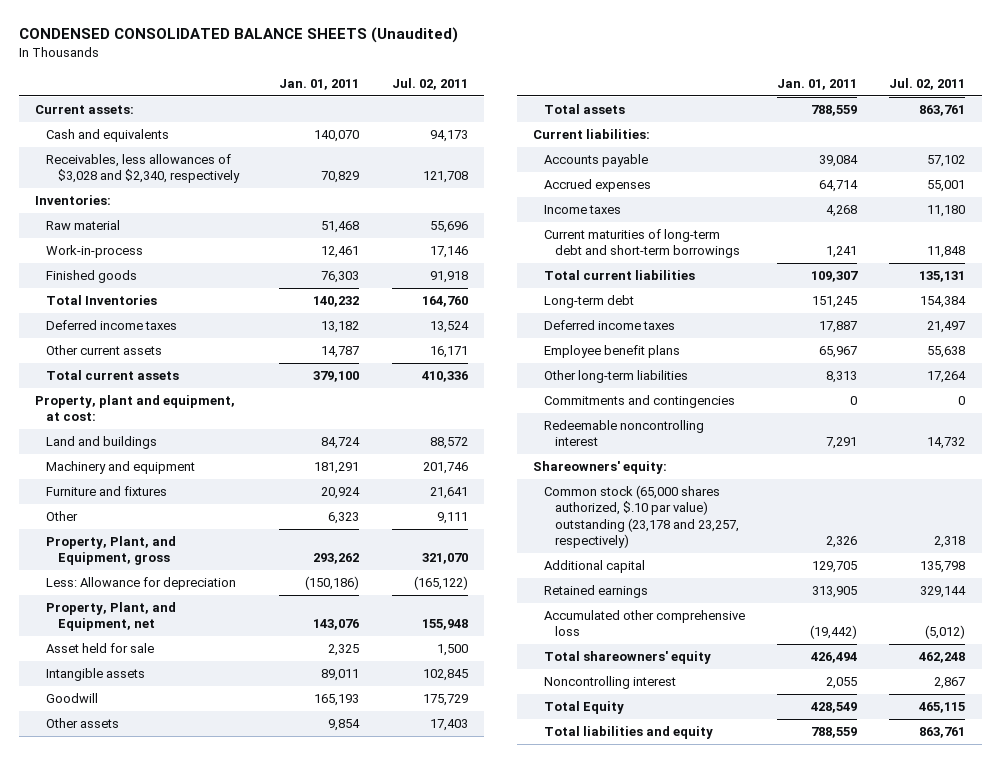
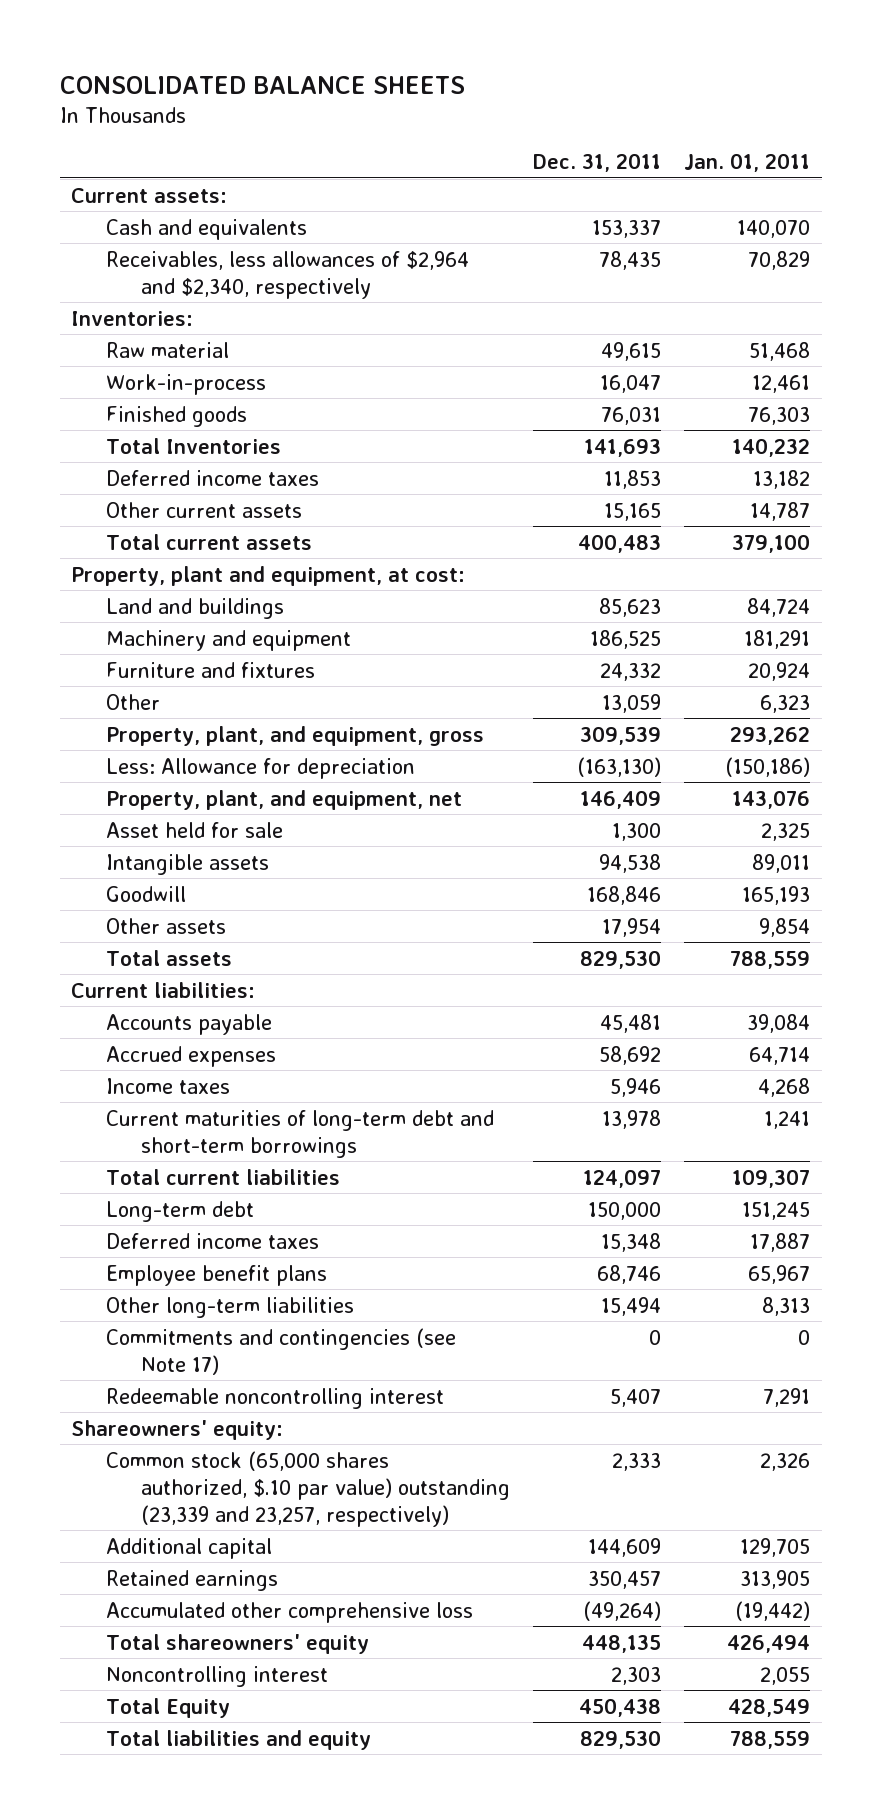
- CONDENSED CONSOLIDATED BALANCE SHEETS (Unaudited)
+ CONSOLIDATED BALANCE SHEETS
- | Jan. 01, 2011 | Jul. 02, 2011
+ | Dec. 31, 2011 | Jan. 01, 2011
- Receivables, less allowances of $3,028 and $2,340, respectively | 70,829 | 121,708
+ Receivables, less allowances of $2,964 and $2,340, respectively | 78,435 | 70,829
- Property, Plant, and Equipment, gross | 293,262 | 321,070
+ Property, plant, and equipment, gross | 309,539 | 293,262
- Property, Plant, and Equipment, net | 143,076 | 155,948
+ Property, plant, and equipment, net | 146,409 | 143,076
- Commitments and contingencies | 0 | 0
+ Commitments and contingencies (see Note 17) | 0 | 0
- Common stock (65,000 shares authorized, $.10 par value) outstanding (23,178 and 23,257, respectively) | 2,326 | 2,318
+ Common stock (65,000 shares authorized, $.10 par value) outstanding (23,339 and 23,257, respectively) | 2,333 | 2,326

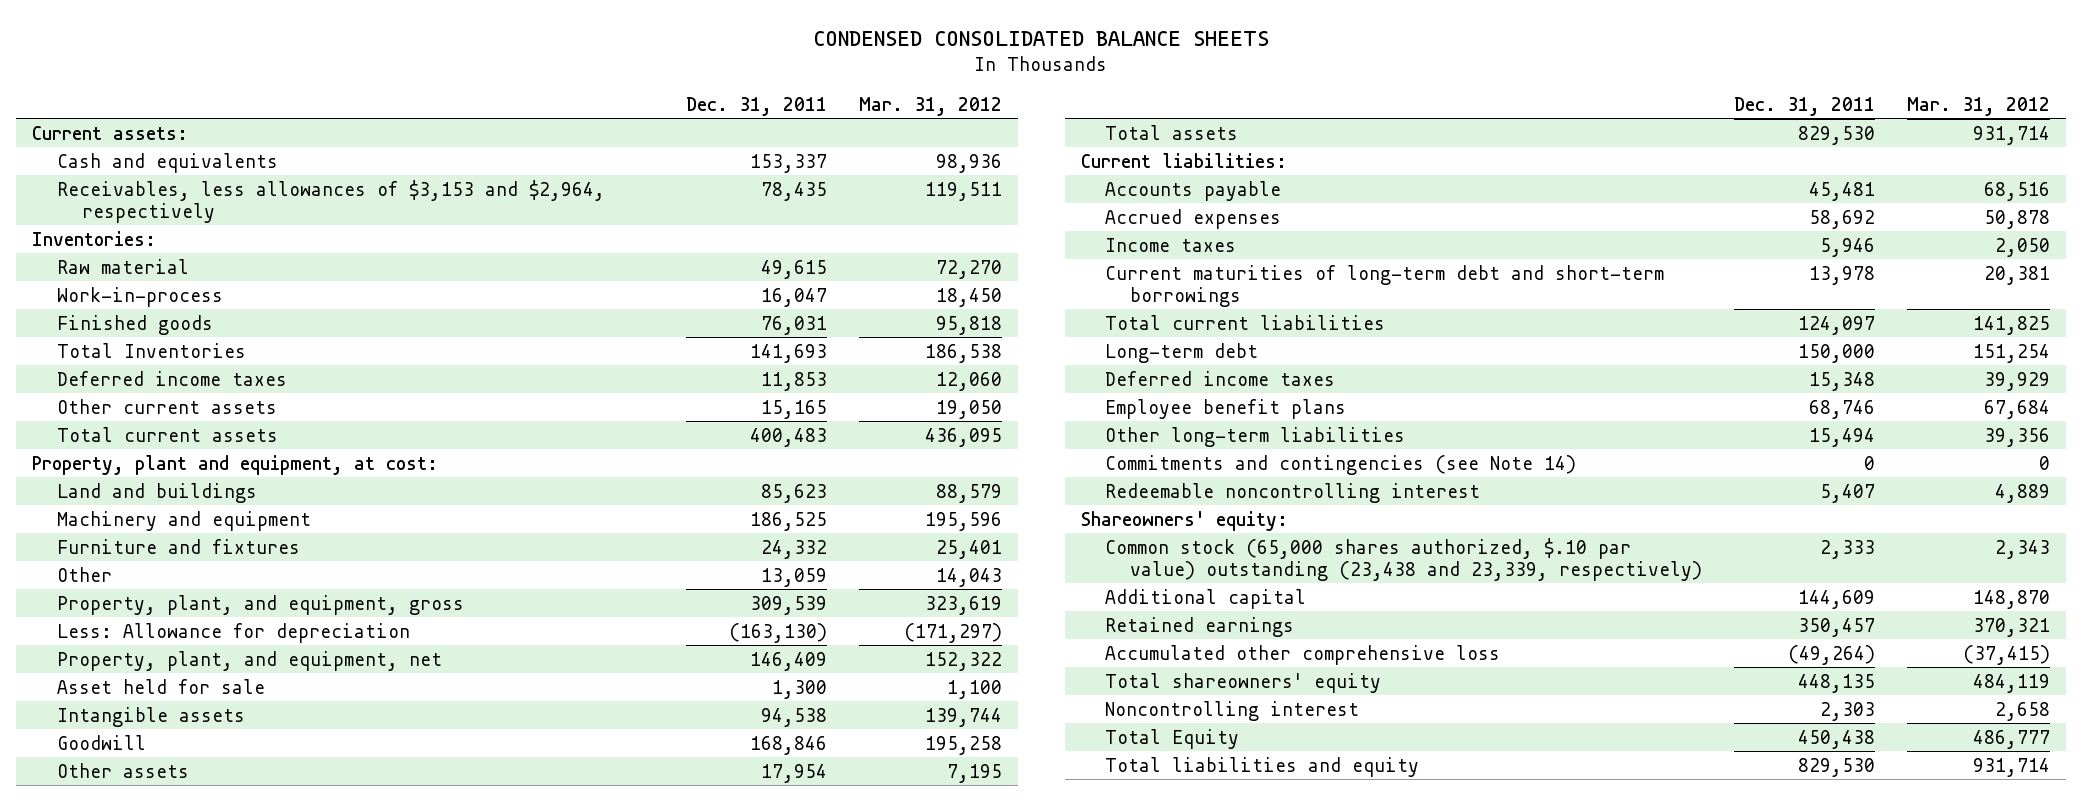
- CONSOLIDATED BALANCE SHEETS
+ CONDENSED CONSOLIDATED BALANCE SHEETS
- | Dec. 31, 2011 | Jan. 01, 2011
+ | Dec. 31, 2011 | Mar. 31, 2012
- Receivables, less allowances of $2,964 and $2,340, respectively | 78,435 | 70,829
+ Receivables, less allowances of $3,153 and $2,964, respectively | 78,435 | 119,511
- Commitments and contingencies (see Note 17) | 0 | 0
+ Commitments and contingencies (see Note 14) | 0 | 0
- Common stock (65,000 shares authorized, $.10 par value) outstanding (23,339 and 23,257, respectively) | 2,333 | 2,326
+ Common stock (65,000 shares authorized, $.10 par value) outstanding (23,438 and 23,339, respectively) | 2,333 | 2,343

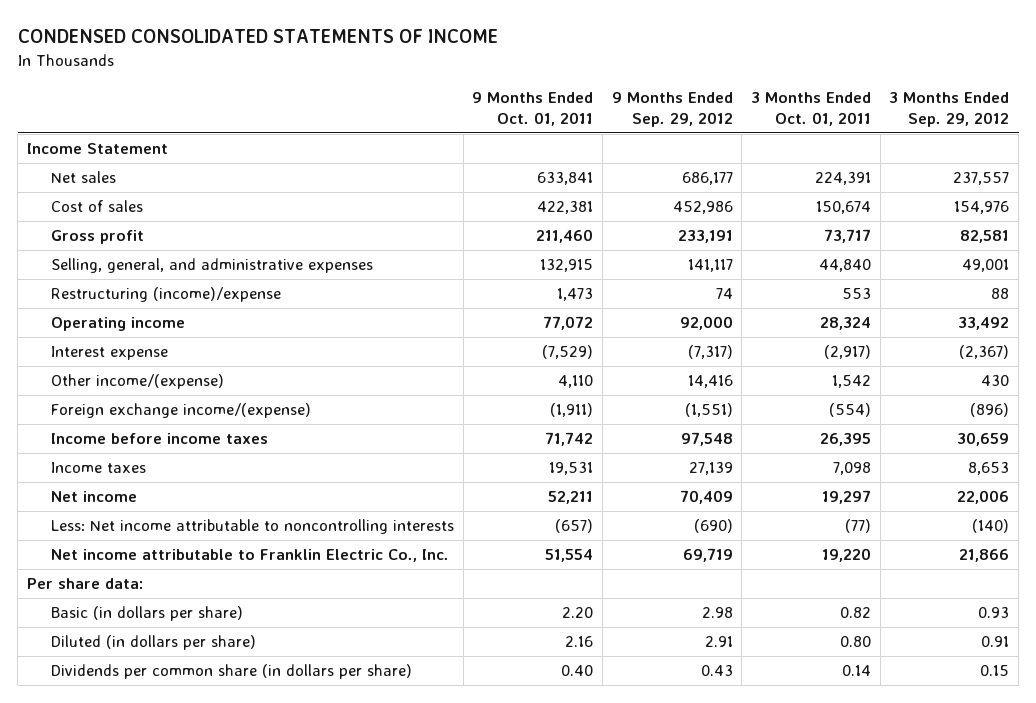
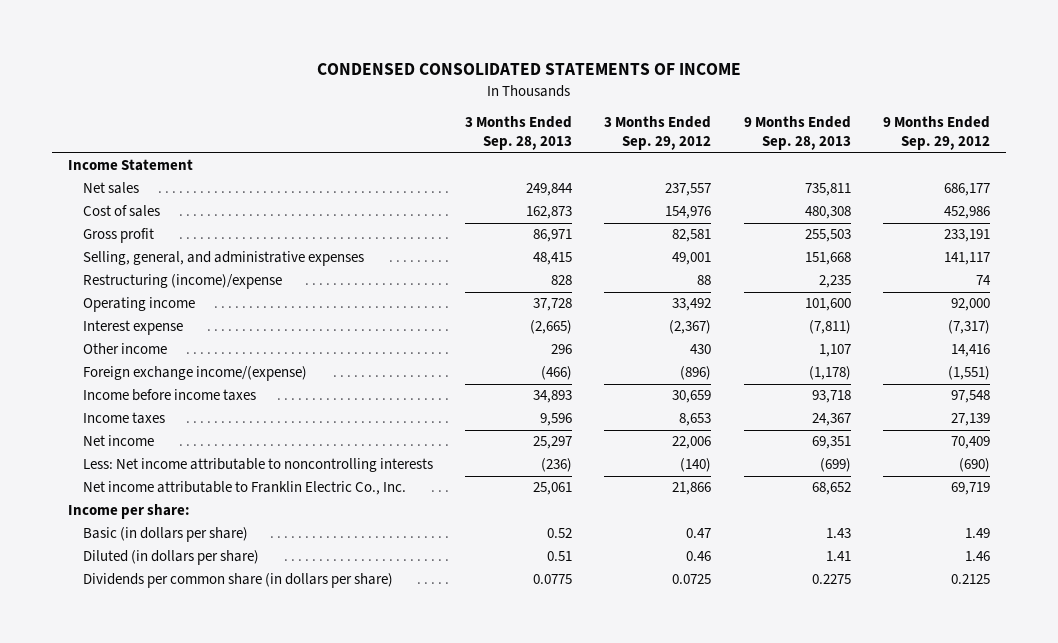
- | 9 Months Ended Oct. 01, 2011 | 9 Months Ended Sep. 29, 2012 | 3 Months Ended Oct. 01, 2011 | 3 Months Ended Sep. 29, 2012
+ | 3 Months Ended Sep. 28, 2013 | 3 Months Ended Sep. 29, 2012 | 9 Months Ended Sep. 28, 2013 | 9 Months Ended Sep. 29, 2012
- Other income/(expense) | 4,110 | 14,416 | 1,542 | 430
+ Other income | 296 | 430 | 1,107 | 14,416
- Per share data:
- Basic (in dollars per share) | 2.20 | 2.98 | 0.82 | 0.93
- Diluted (in dollars per share) | 2.16 | 2.91 | 0.80 | 0.91
- Dividends per common share (in dollars per share) | 0.40 | 0.43 | 0.14 | 0.15
+ Income per share:
+ Basic (in dollars per share) | 0.52 | 0.47 | 1.43 | 1.49
+ Diluted (in dollars per share) | 0.51 | 0.46 | 1.41 | 1.46
+ Dividends per common share (in dollars per share) | 0.0775 | 0.0725 | 0.2275 | 0.2125

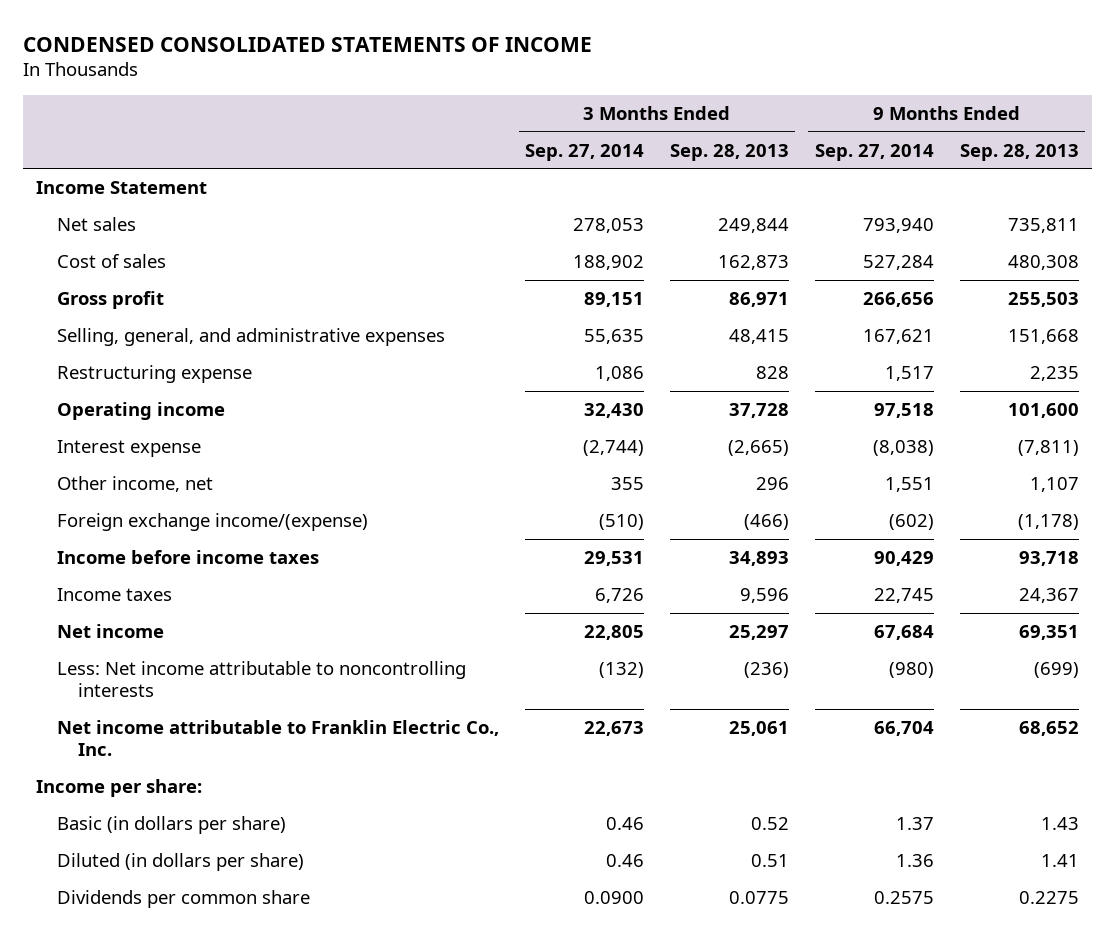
- | 3 Months Ended Sep. 28, 2013 | 3 Months Ended Sep. 29, 2012 | 9 Months Ended Sep. 28, 2013 | 9 Months Ended Sep. 29, 2012
+ | 3 Months Ended Sep. 27, 2014 | 3 Months Ended Sep. 28, 2013 | 9 Months Ended Sep. 27, 2014 | 9 Months Ended Sep. 28, 2013
- Restructuring (income)/expense | 828 | 88 | 2,235 | 74
+ Restructuring expense | 1,086 | 828 | 1,517 | 2,235
- Other income | 296 | 430 | 1,107 | 14,416
+ Other income, net | 355 | 296 | 1,551 | 1,107
- Dividends per common share (in dollars per share) | 0.0775 | 0.0725 | 0.2275 | 0.2125
+ Dividends per common share | 0.0900 | 0.0775 | 0.2575 | 0.2275

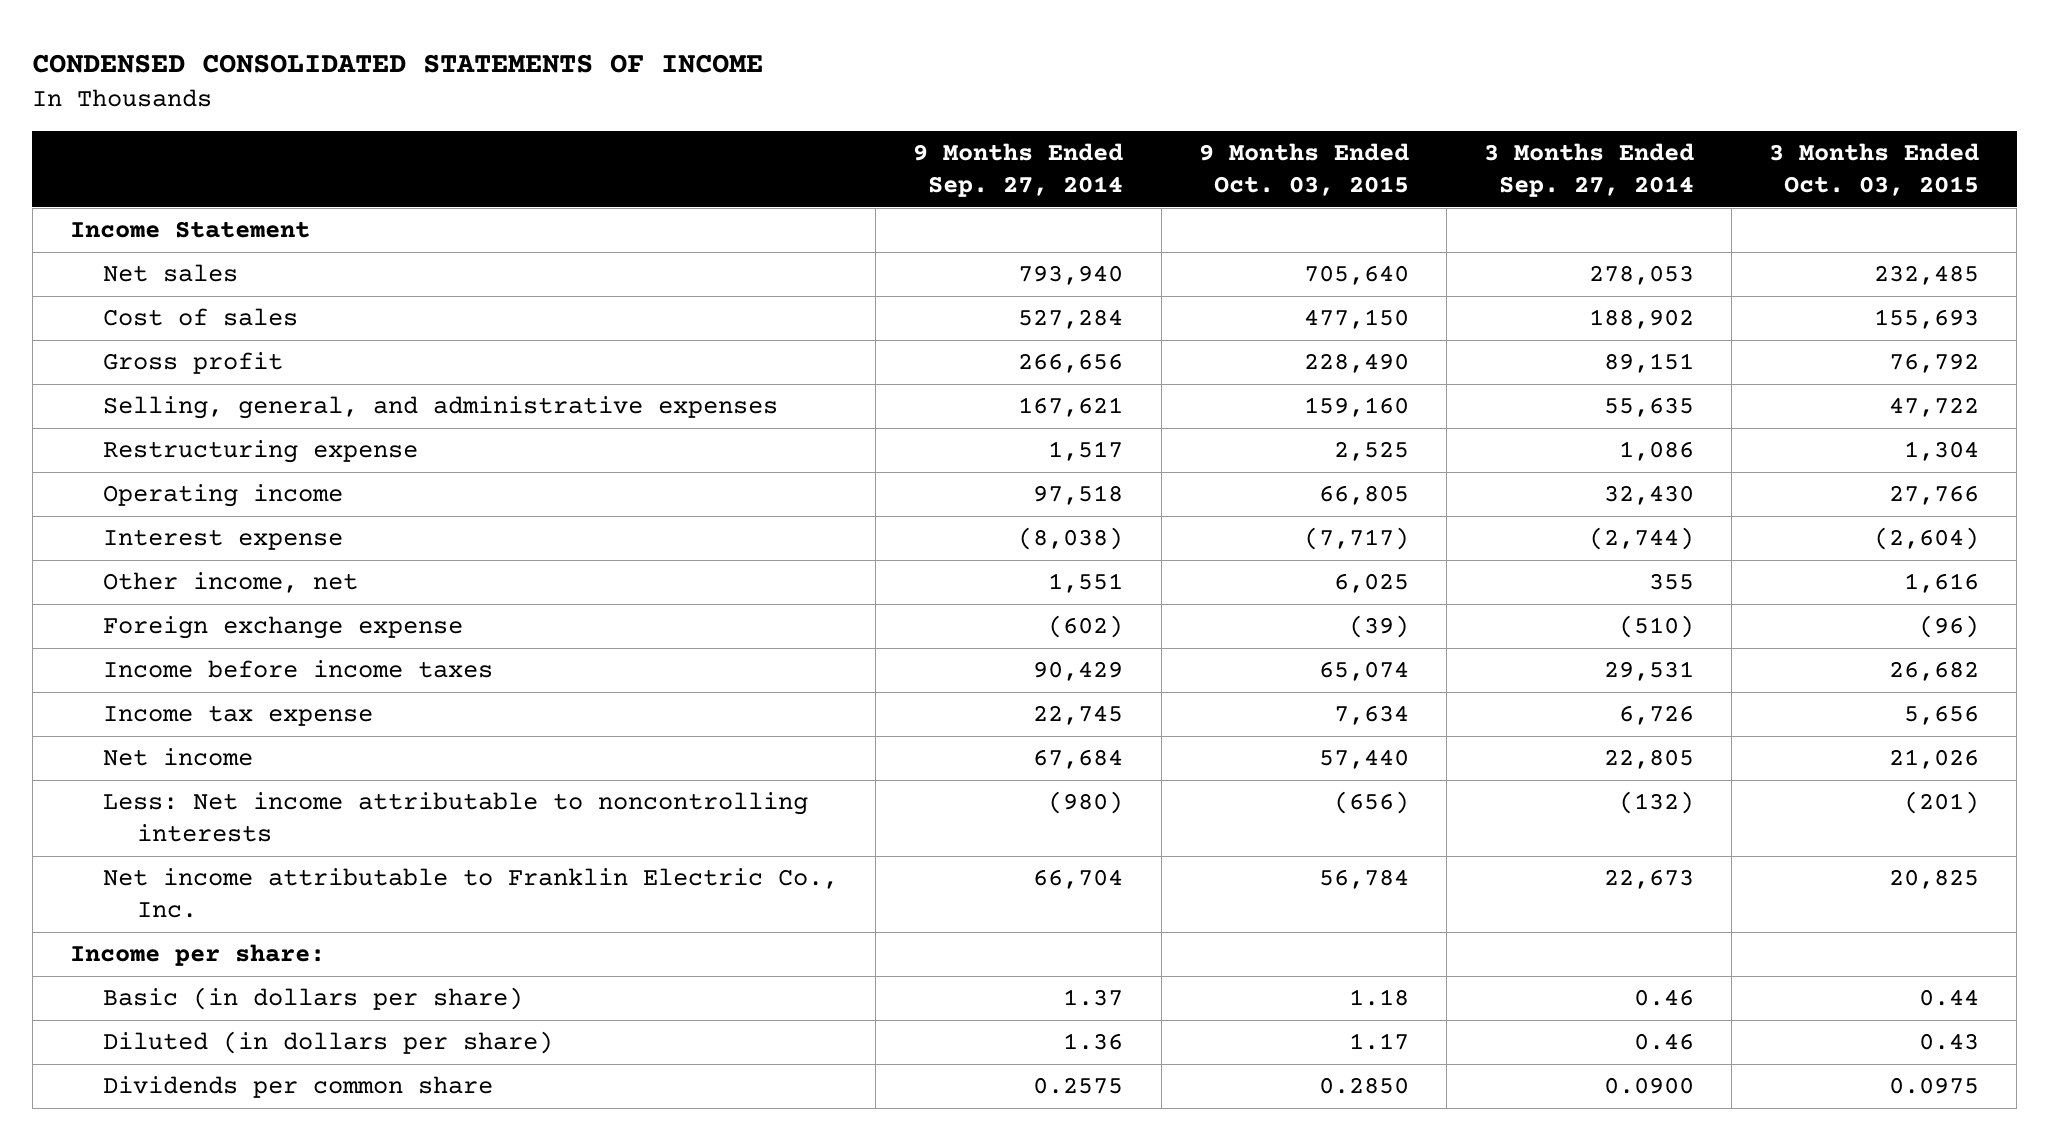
- | 3 Months Ended Sep. 27, 2014 | 3 Months Ended Sep. 28, 2013 | 9 Months Ended Sep. 27, 2014 | 9 Months Ended Sep. 28, 2013
+ | 9 Months Ended Sep. 27, 2014 | 9 Months Ended Oct. 03, 2015 | 3 Months Ended Sep. 27, 2014 | 3 Months Ended Oct. 03, 2015
- Foreign exchange income/(expense) | (510) | (466) | (602) | (1,178)
+ Foreign exchange expense | (602) | (39) | (510) | (96)
- Income taxes | 6,726 | 9,596 | 22,745 | 24,367
+ Income tax expense | 22,745 | 7,634 | 6,726 | 5,656

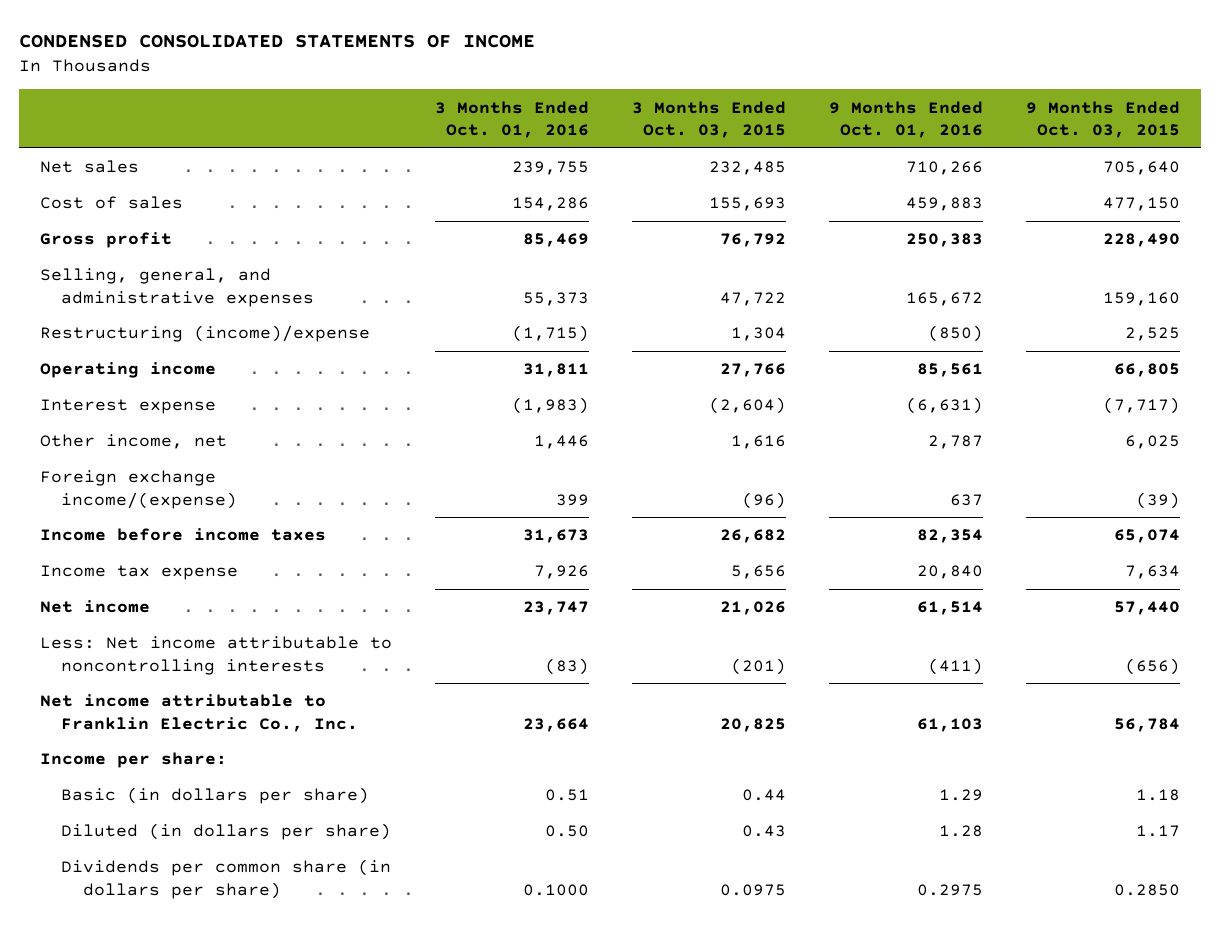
- | 9 Months Ended Sep. 27, 2014 | 9 Months Ended Oct. 03, 2015 | 3 Months Ended Sep. 27, 2014 | 3 Months Ended Oct. 03, 2015
+ | 3 Months Ended Oct. 01, 2016 | 3 Months Ended Oct. 03, 2015 | 9 Months Ended Oct. 01, 2016 | 9 Months Ended Oct. 03, 2015
- Income Statement
- Restructuring expense | 1,517 | 2,525 | 1,086 | 1,304
+ Restructuring (income)/expense | (1,715) | 1,304 | (850) | 2,525
- Foreign exchange expense | (602) | (39) | (510) | (96)
+ Foreign exchange income/(expense) | 399 | (96) | 637 | (39)
- Dividends per common share | 0.2575 | 0.2850 | 0.0900 | 0.0975
+ Dividends per common share (in dollars per share) | 0.1000 | 0.0975 | 0.2975 | 0.2850

